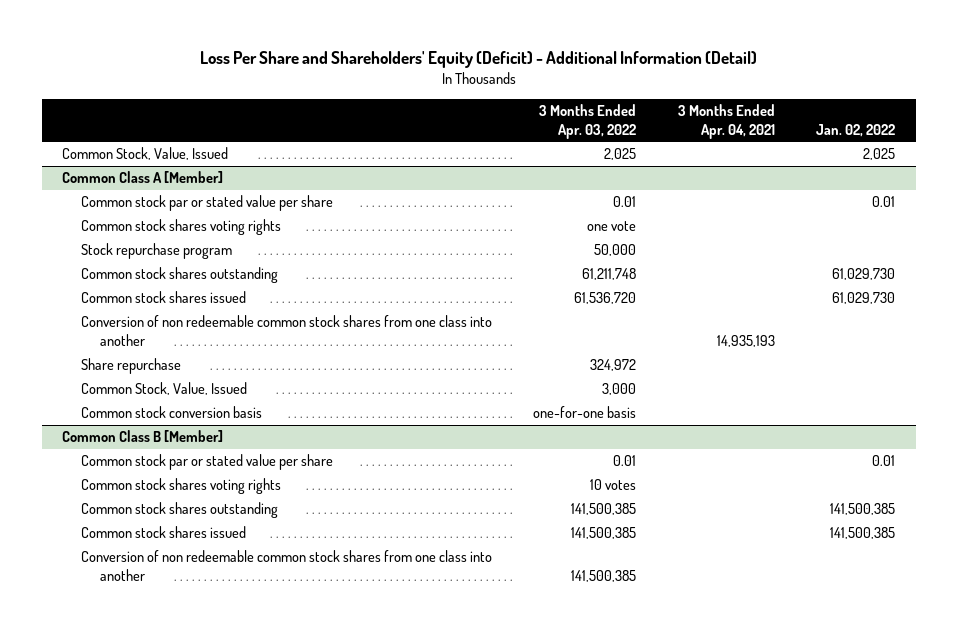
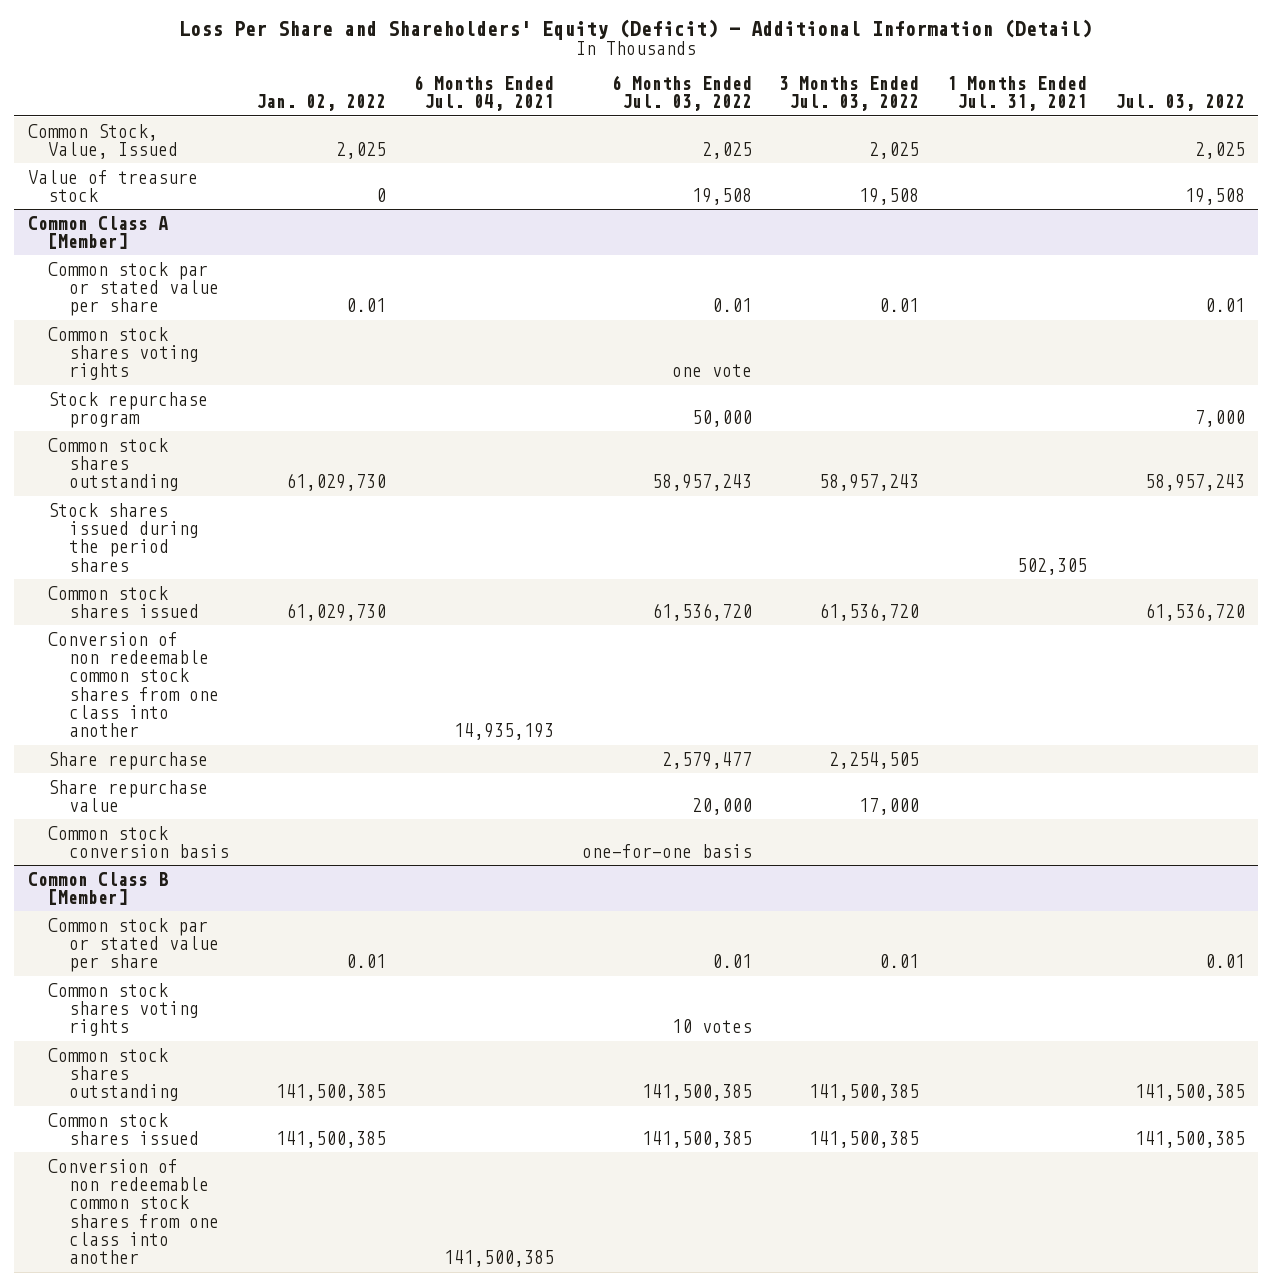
- | 3 Months Ended Apr. 03, 2022 | 3 Months Ended Apr. 04, 2021 | Jan. 02, 2022
+ | Jan. 02, 2022 | 6 Months Ended Jul. 04, 2021 | 6 Months Ended Jul. 03, 2022 | 3 Months Ended Jul. 03, 2022 | 1 Months Ended Jul. 31, 2021 | Jul. 03, 2022
+ Value of treasure stock | 0 | | 19,508 | 19,508 | | 19,508
@ Common Class A [Member]
+ Stock shares issued during the period shares | | | | | 502,305 |
- Common Stock, Value, Issued | 3,000 | |
+ Share repurchase value | | | 20,000 | 17,000 | |

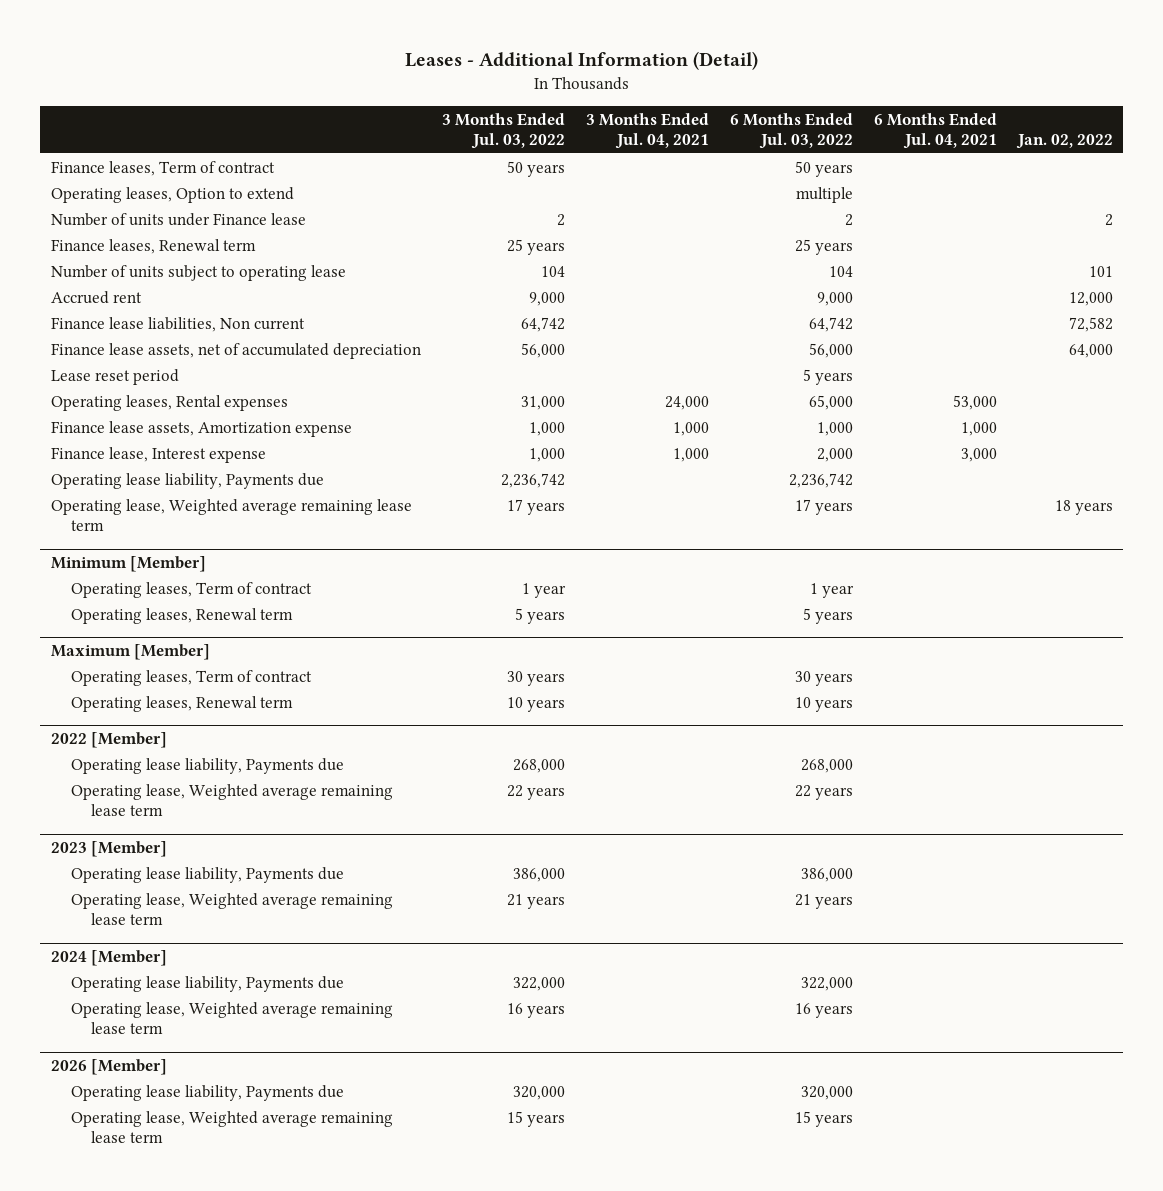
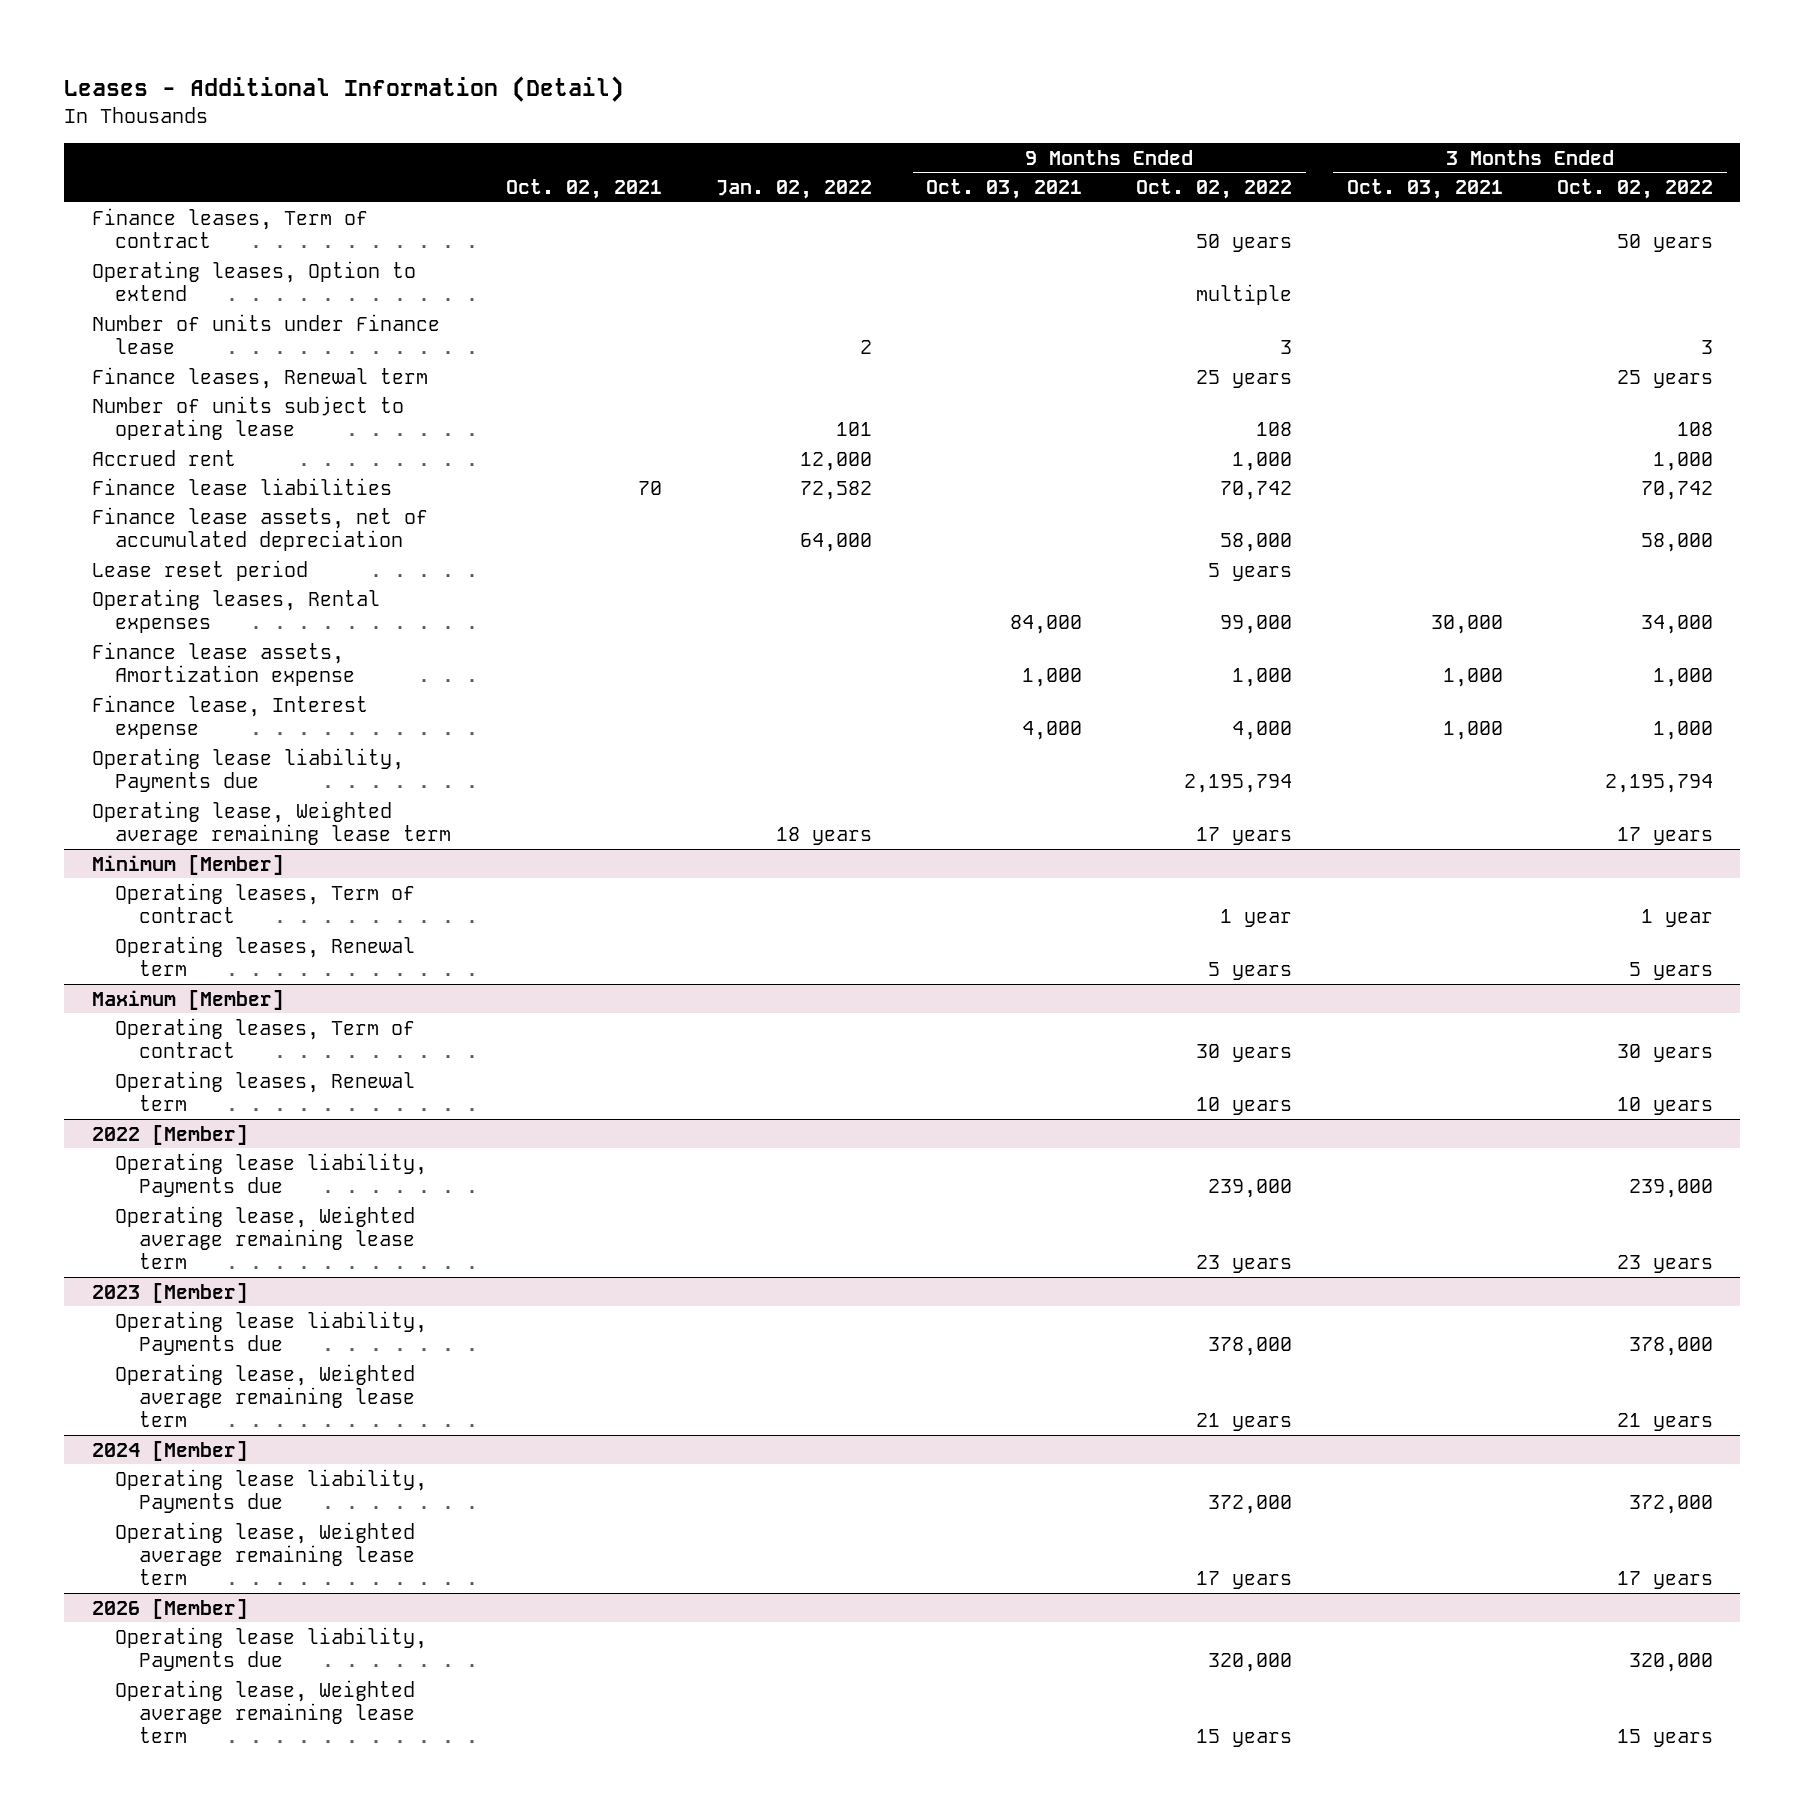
- | 3 Months Ended Jul. 03, 2022 | 3 Months Ended Jul. 04, 2021 | 6 Months Ended Jul. 03, 2022 | 6 Months Ended Jul. 04, 2021 | Jan. 02, 2022
+ | Oct. 02, 2021 | Jan. 02, 2022 | 9 Months Ended Oct. 03, 2021 | 9 Months Ended Oct. 02, 2022 | 3 Months Ended Oct. 03, 2021 | 3 Months Ended Oct. 02, 2022
- Finance lease liabilities, Non current | 64,742 | | 64,742 | | 72,582
+ Finance lease liabilities | 70 | 72,582 | | 70,742 | | 70,742

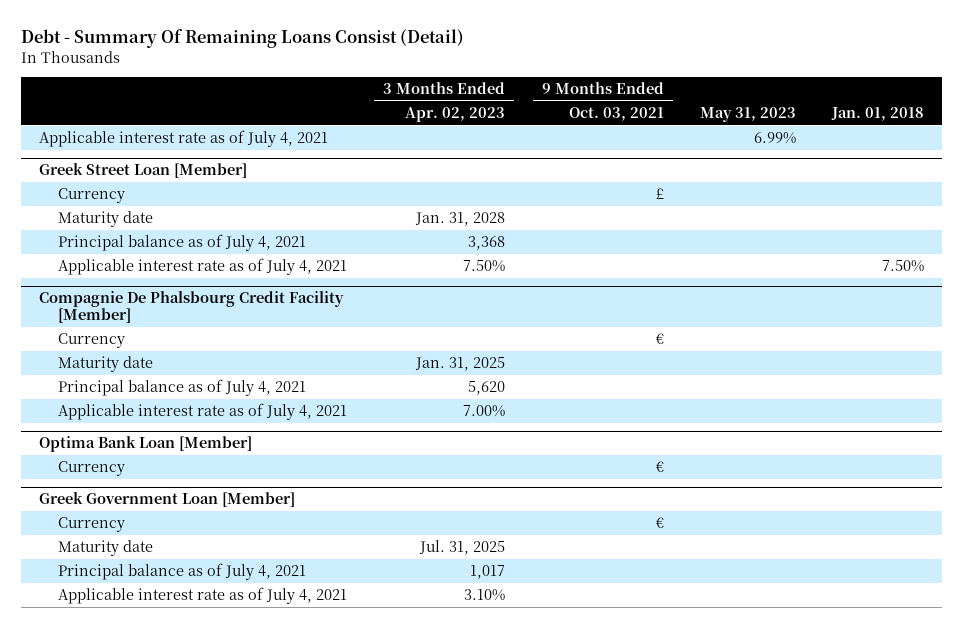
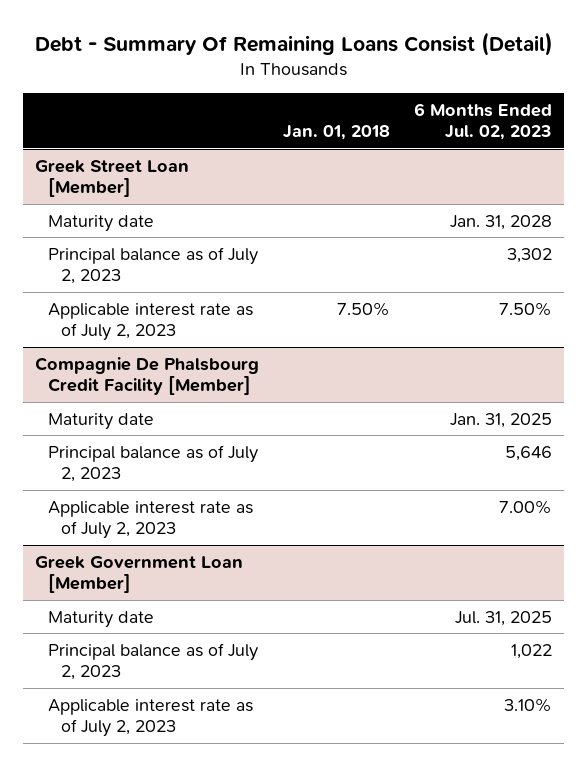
- | 3 Months Ended Apr. 02, 2023 | 9 Months Ended Oct. 03, 2021 | May 31, 2023 | Jan. 01, 2018
+ | Jan. 01, 2018 | 6 Months Ended Jul. 02, 2023
- Applicable interest rate as of July 4, 2021 | | | 6.99% |
@ Greek Street Loan [Member]
- Currency | | £ | |
- Principal balance as of July 4, 2021 | 3,368 | | |
- Applicable interest rate as of July 4, 2021 | 7.50% | | | 7.50%
+ Principal balance as of July 2, 2023 | | 3,302
+ Applicable interest rate as of July 2, 2023 | 7.50% | 7.50%
@ Compagnie De Phalsbourg Credit Facility [Member]
- Currency | | € | |
- Principal balance as of July 4, 2021 | 5,620 | | |
- Applicable interest rate as of July 4, 2021 | 7.00% | | |
- Optima Bank Loan [Member]
- Currency | | € | |
@ Compagnie De Phalsbourg Credit Facility [Member]
+ Principal balance as of July 2, 2023 | | 5,646
+ Applicable interest rate as of July 2, 2023 | | 7.00%
@ Greek Government Loan [Member]
- Currency | | € | |
- Principal balance as of July 4, 2021 | 1,017 | | |
- Applicable interest rate as of July 4, 2021 | 3.10% | | |
+ Principal balance as of July 2, 2023 | | 1,022
+ Applicable interest rate as of July 2, 2023 | | 3.10%

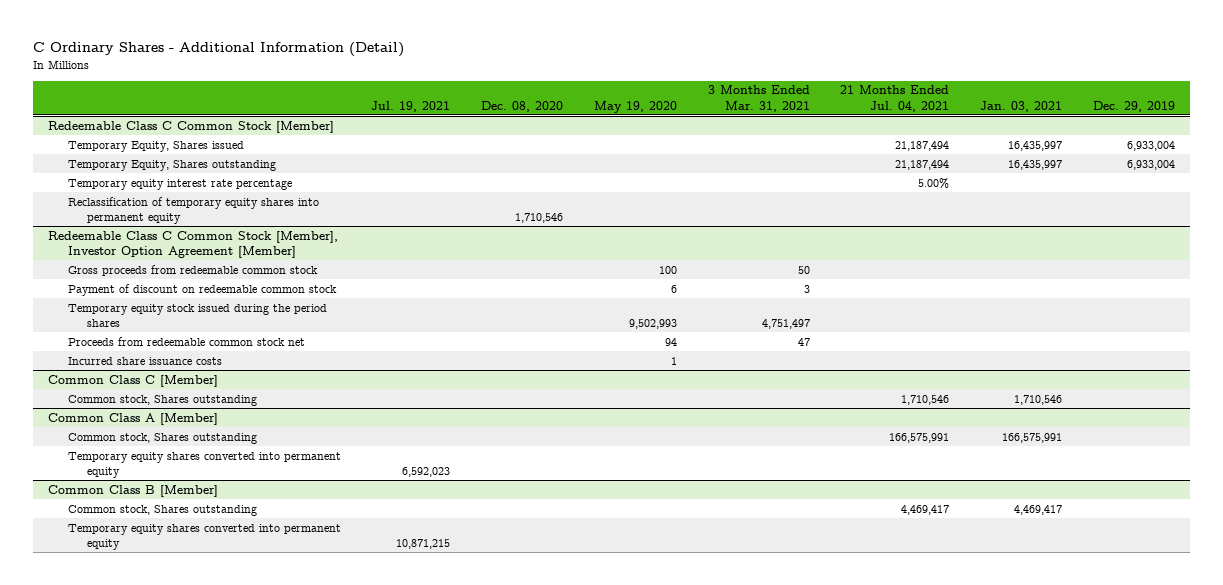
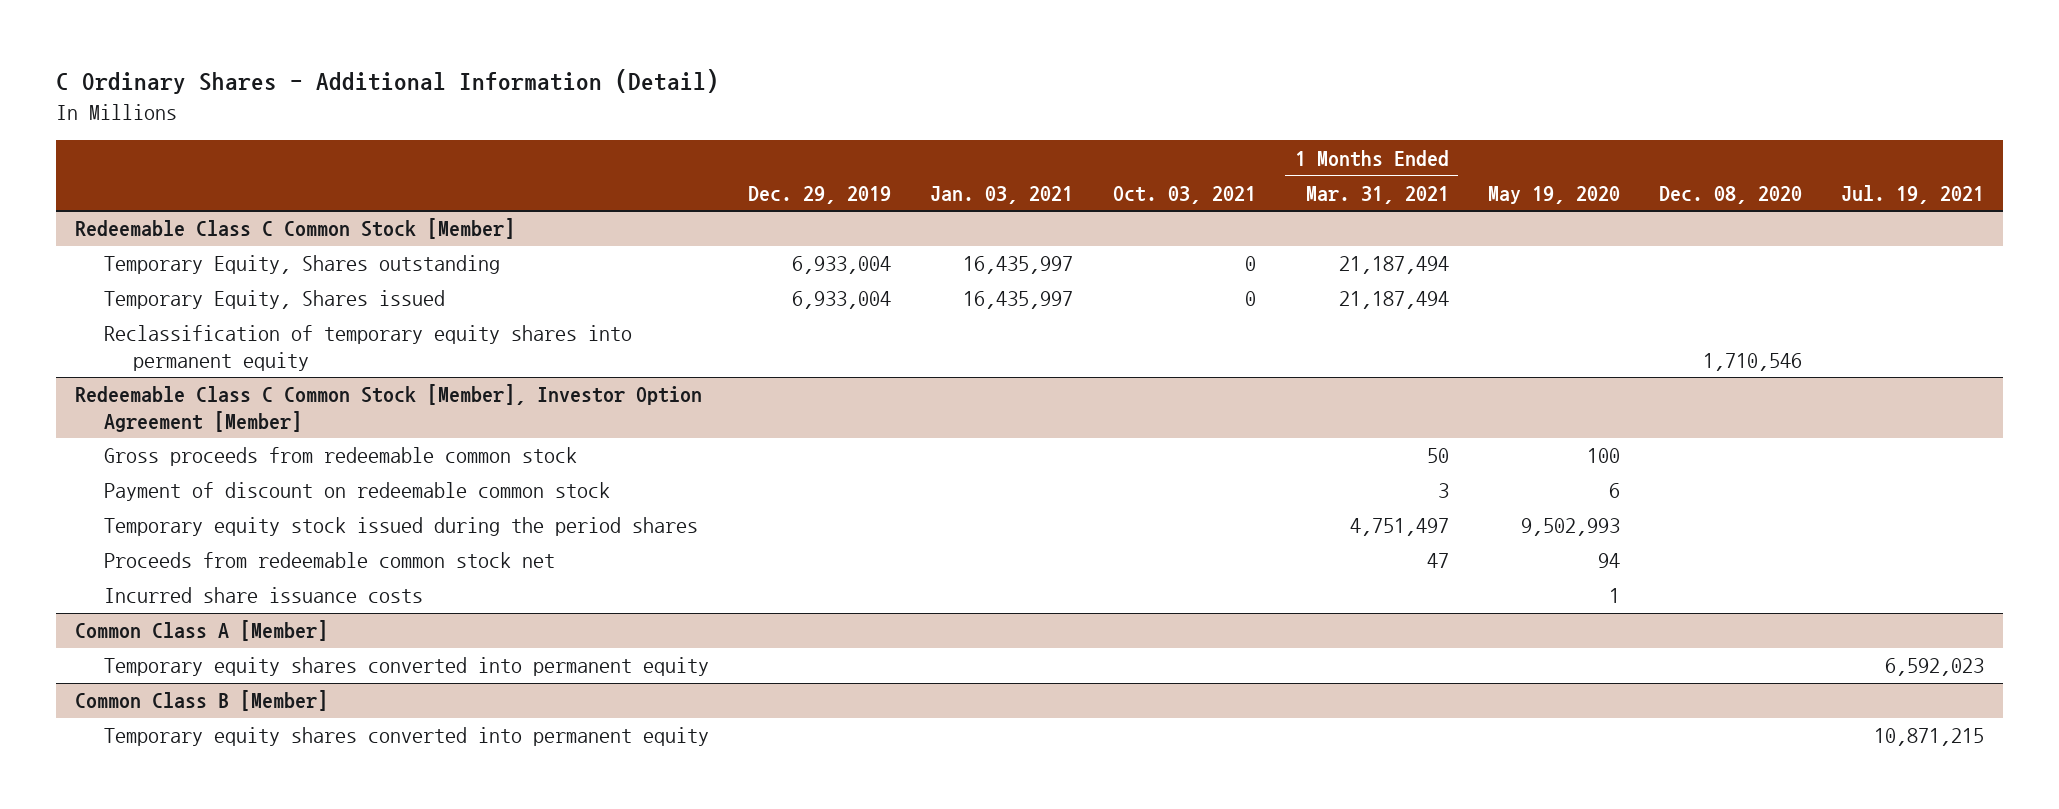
- | Jul. 19, 2021 | Dec. 08, 2020 | May 19, 2020 | 3 Months Ended Mar. 31, 2021 | 21 Months Ended Jul. 04, 2021 | Jan. 03, 2021 | Dec. 29, 2019
+ | Dec. 29, 2019 | Jan. 03, 2021 | Oct. 03, 2021 | 1 Months Ended Mar. 31, 2021 | May 19, 2020 | Dec. 08, 2020 | Jul. 19, 2021
@ Redeemable Class C Common Stock [Member]
- Temporary equity interest rate percentage | | | | | 5.00% | |
moved down: Temporary Equity, Shares issued | 6,933,004 | 16,435,997 | 0 | 21,187,494 | | |
- Common Class C [Member]
- Common stock, Shares outstanding | | | | | 1,710,546 | 1,710,546 |
@ Common Class A [Member]
- Common stock, Shares outstanding | | | | | 166,575,991 | 166,575,991 |
@ Common Class B [Member]
- Common stock, Shares outstanding | | | | | 4,469,417 | 4,469,417 |

